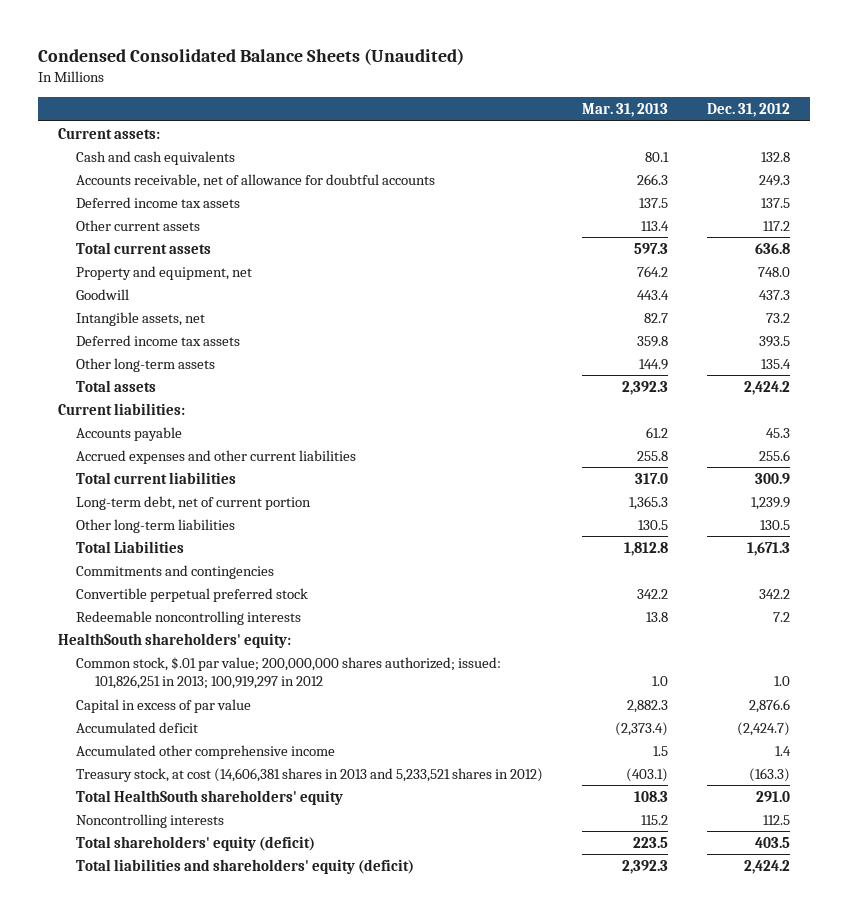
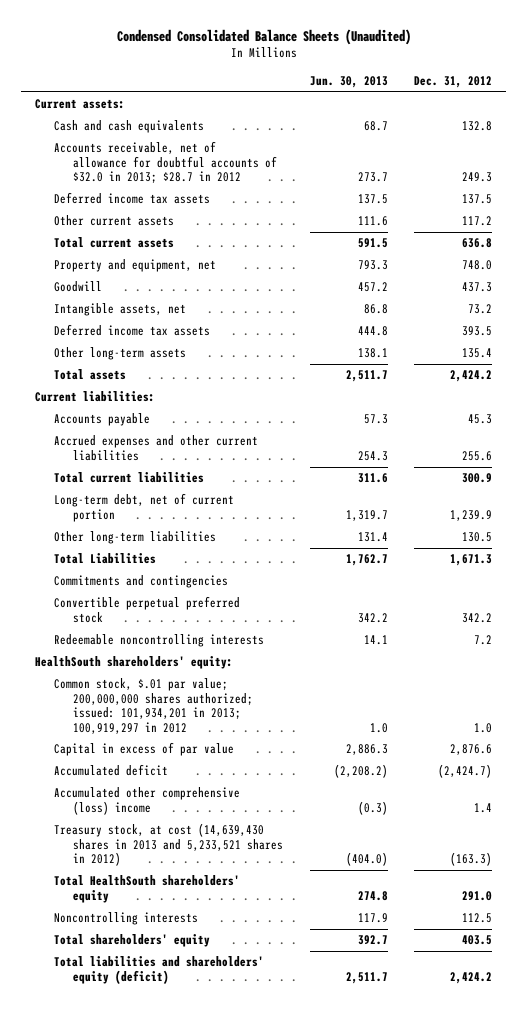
- | Mar. 31, 2013 | Dec. 31, 2012
+ | Jun. 30, 2013 | Dec. 31, 2012
- Accounts receivable, net of allowance for doubtful accounts | 266.3 | 249.3
+ Accounts receivable, net of allowance for doubtful accounts of $32.0 in 2013; $28.7 in 2012 | 273.7 | 249.3
- Common stock, $.01 par value; 200,000,000 shares authorized; issued: 101,826,251 in 2013; 100,919,297 in 2012 | 1.0 | 1.0
+ Common stock, $.01 par value; 200,000,000 shares authorized; issued: 101,934,201 in 2013; 100,919,297 in 2012 | 1.0 | 1.0
- Accumulated other comprehensive income | 1.5 | 1.4
- Treasury stock, at cost (14,606,381 shares in 2013 and 5,233,521 shares in 2012) | (403.1) | (163.3)
+ Accumulated other comprehensive (loss) income | (0.3) | 1.4
+ Treasury stock, at cost (14,639,430 shares in 2013 and 5,233,521 shares in 2012) | (404.0) | (163.3)
- Total shareholders' equity (deficit) | 223.5 | 403.5
+ Total shareholders' equity | 392.7 | 403.5

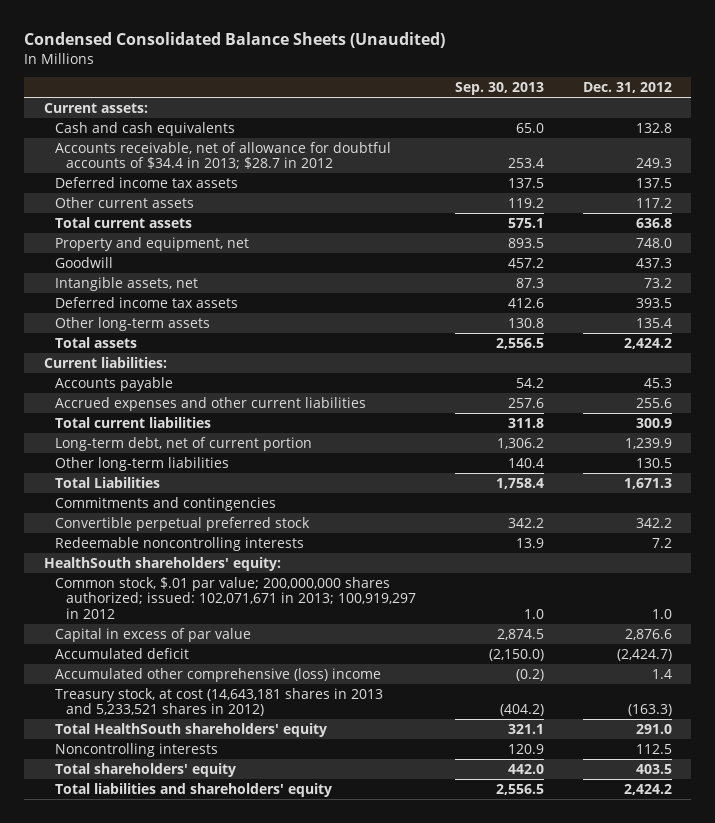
- | Jun. 30, 2013 | Dec. 31, 2012
+ | Sep. 30, 2013 | Dec. 31, 2012
- Accounts receivable, net of allowance for doubtful accounts of $32.0 in 2013; $28.7 in 2012 | 273.7 | 249.3
+ Accounts receivable, net of allowance for doubtful accounts of $34.4 in 2013; $28.7 in 2012 | 253.4 | 249.3
- Common stock, $.01 par value; 200,000,000 shares authorized; issued: 101,934,201 in 2013; 100,919,297 in 2012 | 1.0 | 1.0
+ Common stock, $.01 par value; 200,000,000 shares authorized; issued: 102,071,671 in 2013; 100,919,297 in 2012 | 1.0 | 1.0
- Treasury stock, at cost (14,639,430 shares in 2013 and 5,233,521 shares in 2012) | (404.0) | (163.3)
+ Treasury stock, at cost (14,643,181 shares in 2013 and 5,233,521 shares in 2012) | (404.2) | (163.3)
- Total liabilities and shareholders' equity (deficit) | 2,511.7 | 2,424.2
+ Total liabilities and shareholders' equity | 2,556.5 | 2,424.2

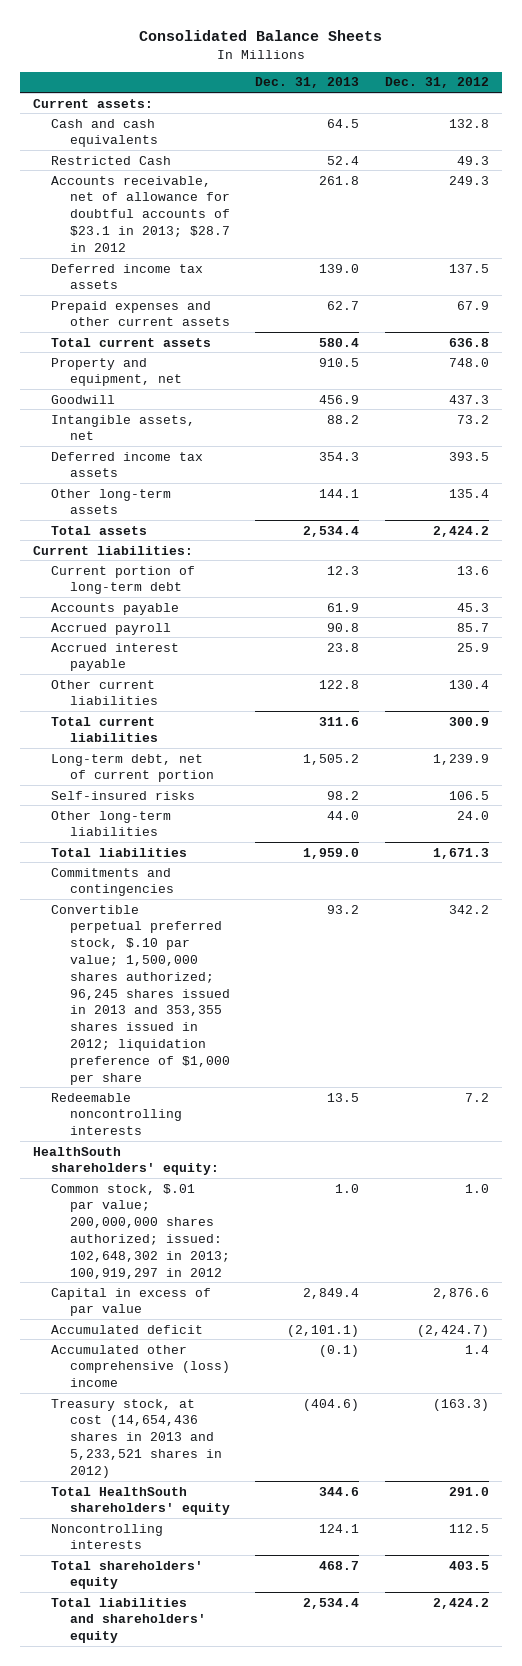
- Condensed Consolidated Balance Sheets (Unaudited)
+ Consolidated Balance Sheets
- | Sep. 30, 2013 | Dec. 31, 2012
+ | Dec. 31, 2013 | Dec. 31, 2012
- Accounts receivable, net of allowance for doubtful accounts of $34.4 in 2013; $28.7 in 2012 | 253.4 | 249.3
+ Restricted Cash | 52.4 | 49.3
+ Accounts receivable, net of allowance for doubtful accounts of $23.1 in 2013; $28.7 in 2012 | 261.8 | 249.3
- Other current assets | 119.2 | 117.2
+ Prepaid expenses and other current assets | 62.7 | 67.9
+ Current portion of long-term debt | 12.3 | 13.6
- Accrued expenses and other current liabilities | 257.6 | 255.6
+ Accrued payroll | 90.8 | 85.7
+ Accrued interest payable | 23.8 | 25.9
+ Other current liabilities | 122.8 | 130.4
- Other long-term liabilities | 140.4 | 130.5
- Total Liabilities | 1,758.4 | 1,671.3
+ Self-insured risks | 98.2 | 106.5
+ Other long-term liabilities | 44.0 | 24.0
+ Total liabilities | 1,959.0 | 1,671.3
- Convertible perpetual preferred stock | 342.2 | 342.2
+ Convertible perpetual preferred stock, $.10 par value; 1,500,000 shares authorized; 96,245 shares issued in 2013 and 353,355 shares issued in 2012; liquidation preference of $1,000 per share | 93.2 | 342.2
- Common stock, $.01 par value; 200,000,000 shares authorized; issued: 102,071,671 in 2013; 100,919,297 in 2012 | 1.0 | 1.0
+ Common stock, $.01 par value; 200,000,000 shares authorized; issued: 102,648,302 in 2013; 100,919,297 in 2012 | 1.0 | 1.0
- Treasury stock, at cost (14,643,181 shares in 2013 and 5,233,521 shares in 2012) | (404.2) | (163.3)
+ Treasury stock, at cost (14,654,436 shares in 2013 and 5,233,521 shares in 2012) | (404.6) | (163.3)

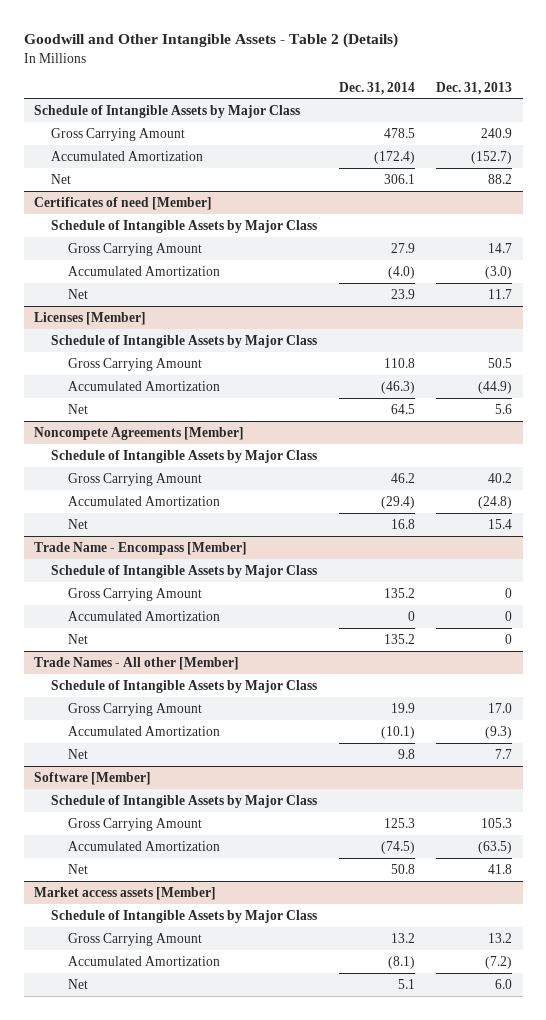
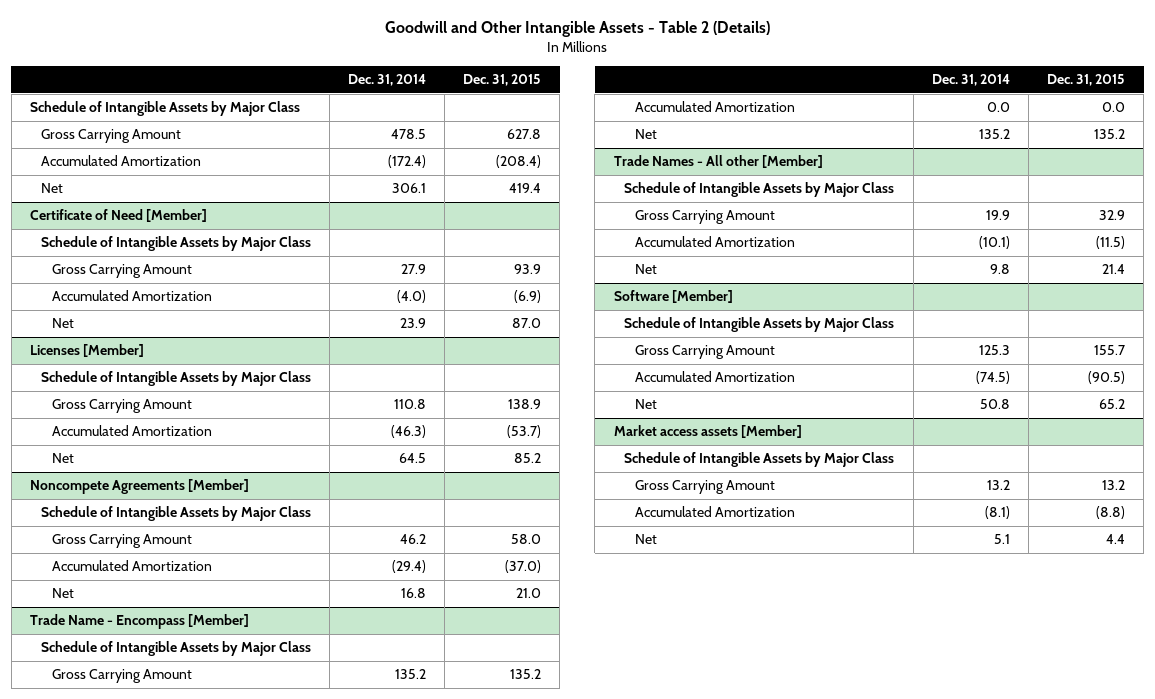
- | Dec. 31, 2014 | Dec. 31, 2013
+ | Dec. 31, 2014 | Dec. 31, 2015
- Certificates of need [Member]
+ Certificate of Need [Member]
@ Trade Name - Encompass [Member]
- Accumulated Amortization | 0 | 0
+ Accumulated Amortization | 0.0 | 0.0

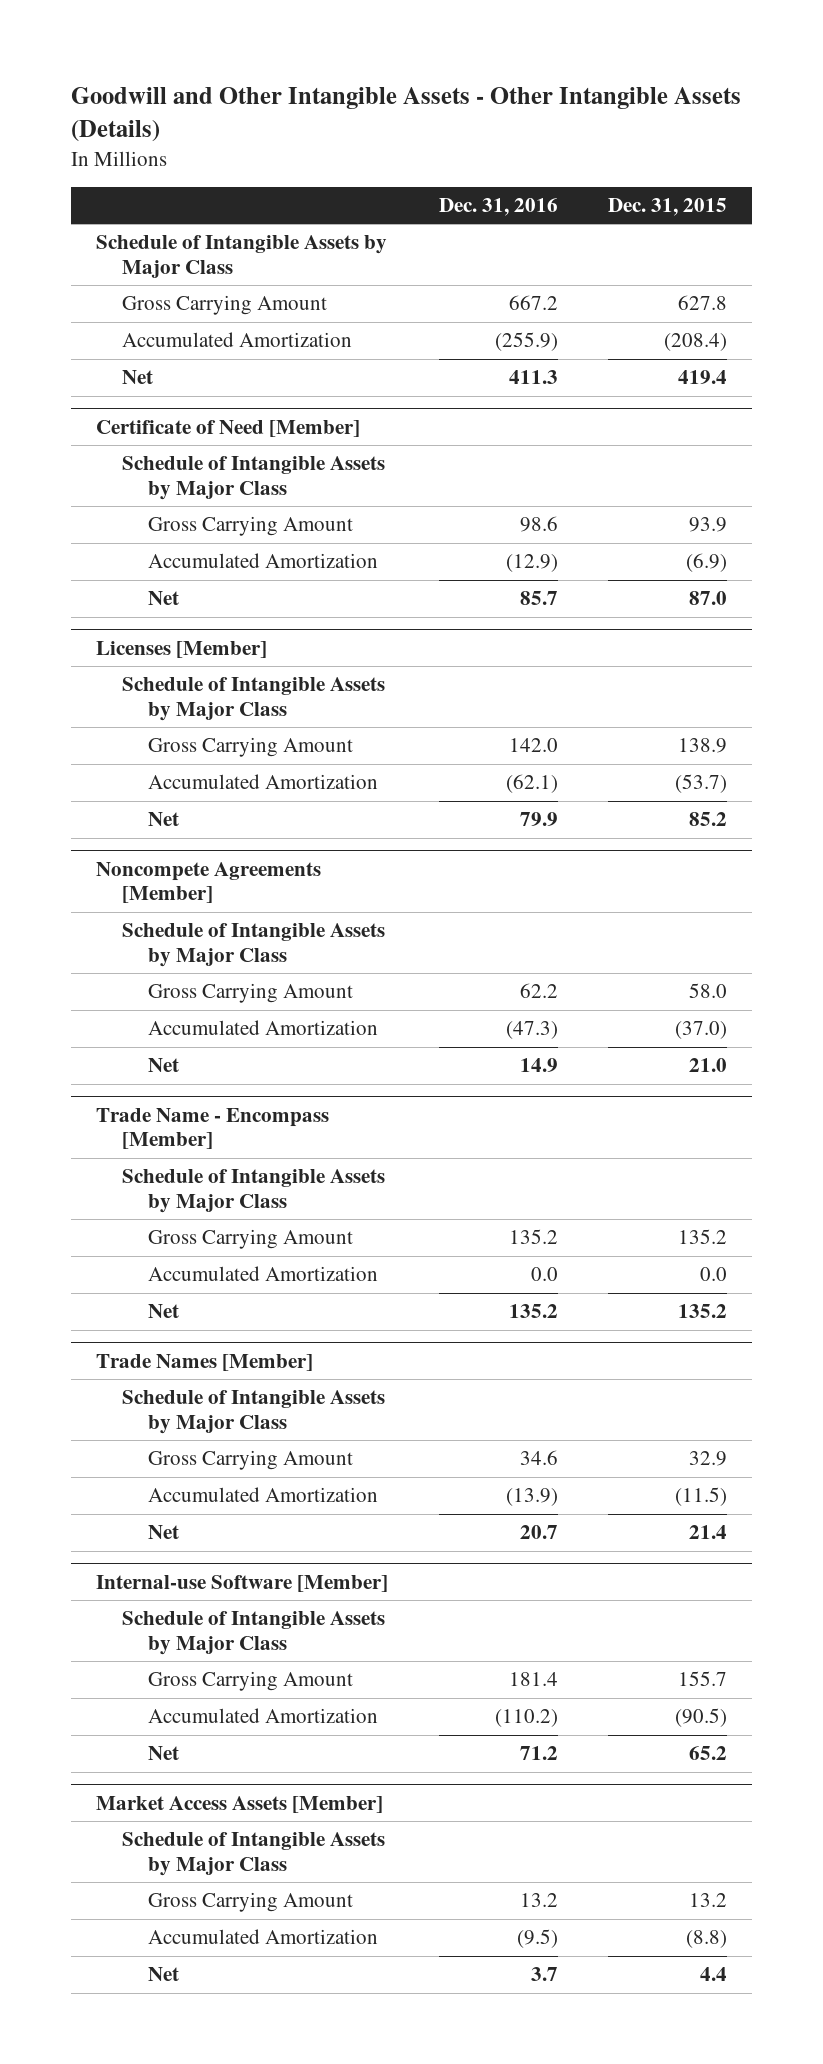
- Goodwill and Other Intangible Assets - Table 2 (Details)
+ Goodwill and Other Intangible Assets - Other Intangible Assets (Details)
- | Dec. 31, 2014 | Dec. 31, 2015
+ | Dec. 31, 2016 | Dec. 31, 2015
- Trade Names - All other [Member]
+ Trade Names [Member]
- Software [Member]
+ Internal-use Software [Member]
- Market access assets [Member]
+ Market Access Assets [Member]

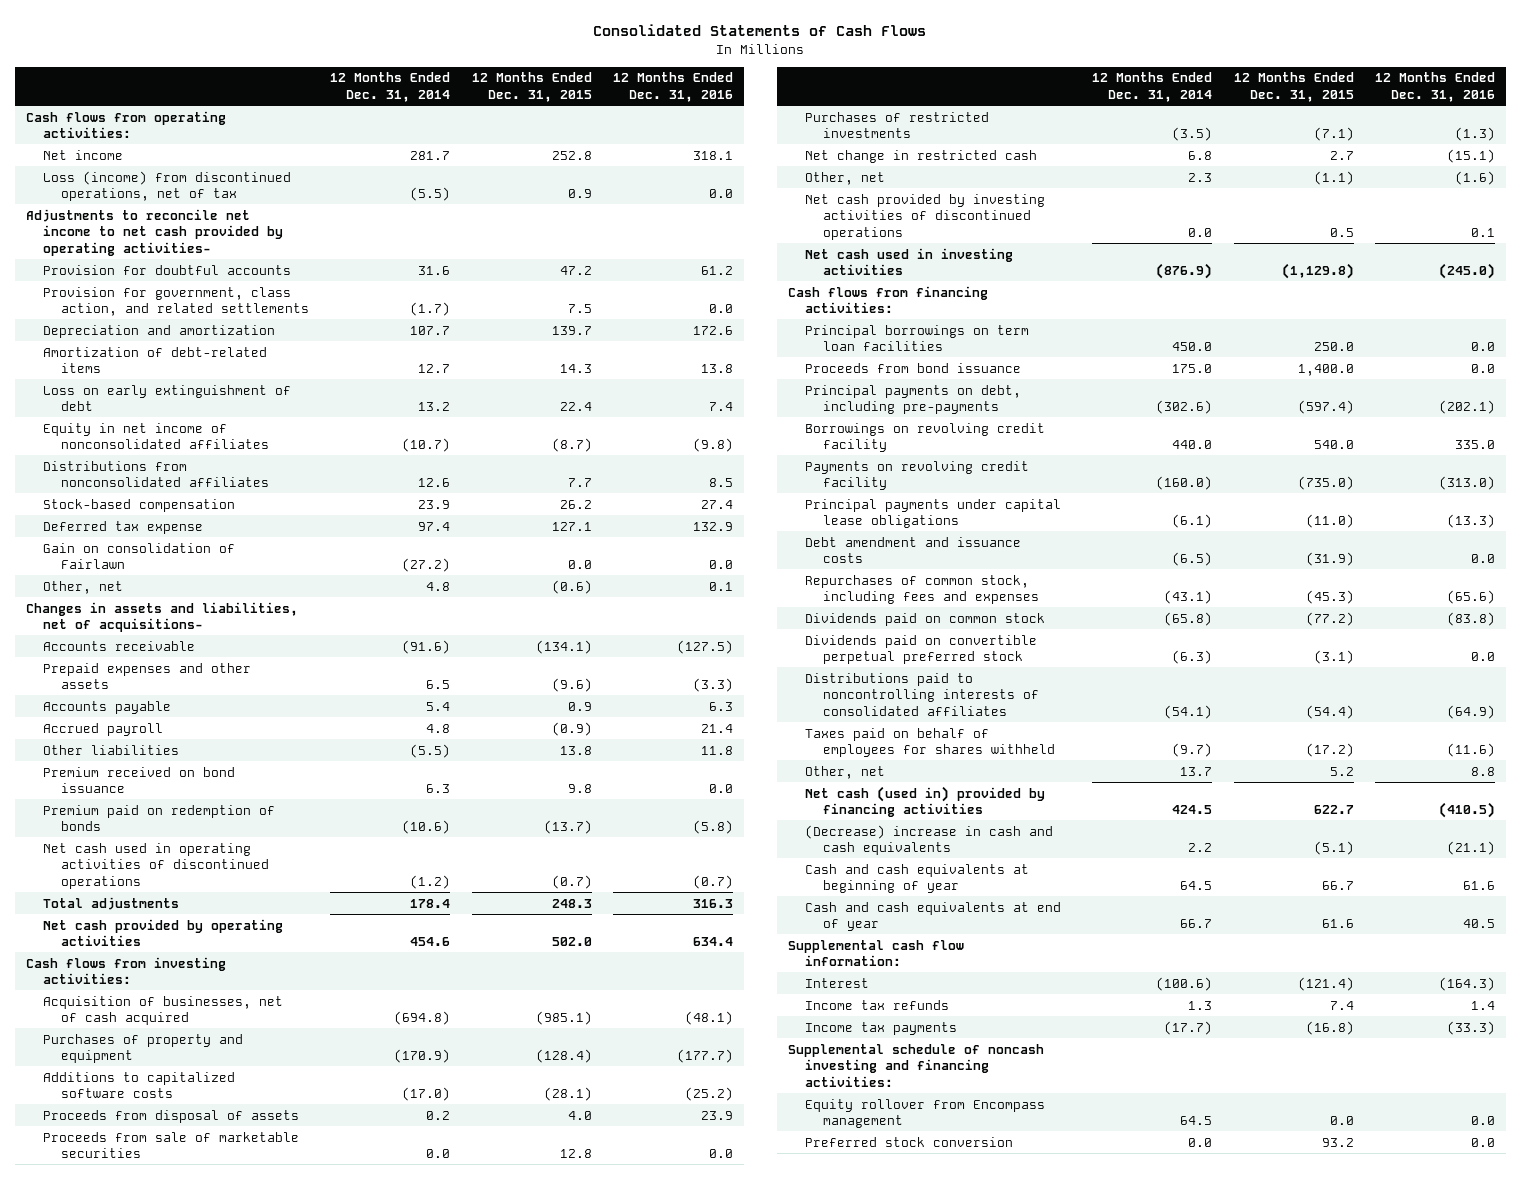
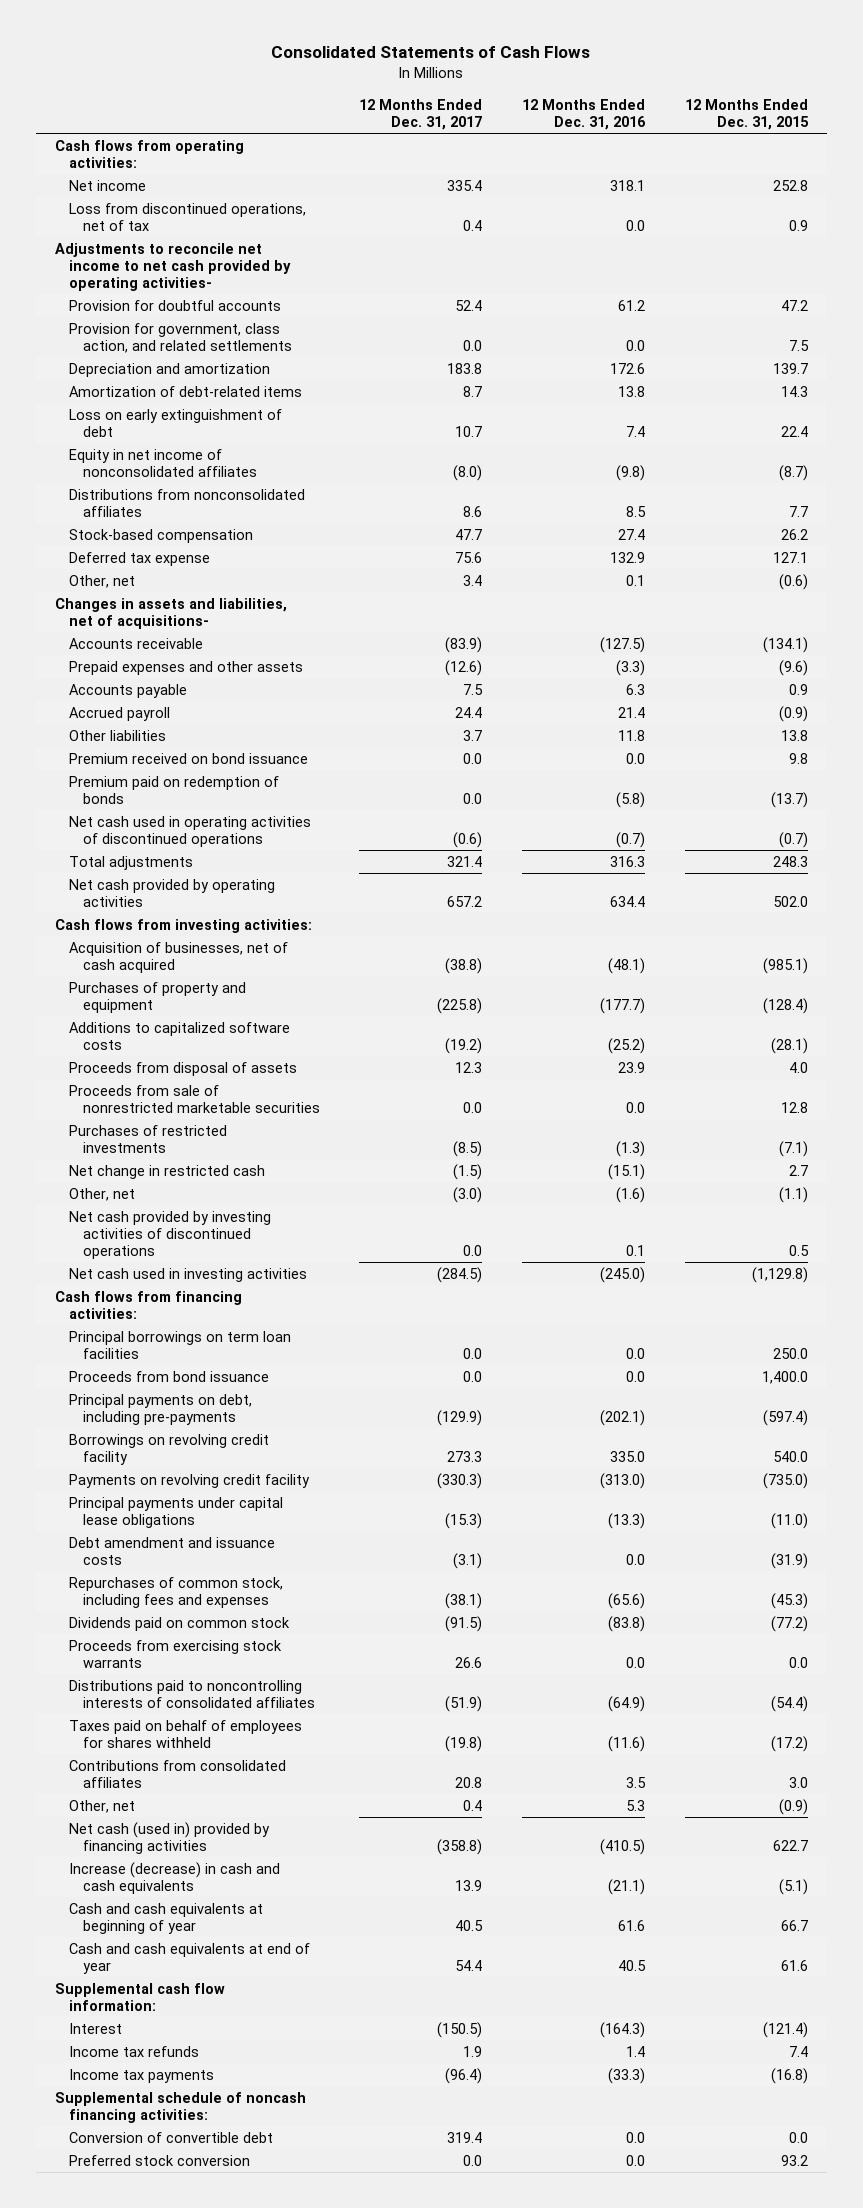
- | 12 Months Ended Dec. 31, 2014 | 12 Months Ended Dec. 31, 2015 | 12 Months Ended Dec. 31, 2016
+ | 12 Months Ended Dec. 31, 2017 | 12 Months Ended Dec. 31, 2016 | 12 Months Ended Dec. 31, 2015
- Loss (income) from discontinued operations, net of tax | (5.5) | 0.9 | 0.0
+ Loss from discontinued operations, net of tax | 0.4 | 0.0 | 0.9
- Gain on consolidation of Fairlawn | (27.2) | 0.0 | 0.0
- Proceeds from sale of marketable securities | 0.0 | 12.8 | 0.0
+ Proceeds from sale of nonrestricted marketable securities | 0.0 | 0.0 | 12.8
- Dividends paid on convertible perpetual preferred stock | (6.3) | (3.1) | 0.0
+ Proceeds from exercising stock warrants | 26.6 | 0.0 | 0.0
- Other, net | 13.7 | 5.2 | 8.8
+ Contributions from consolidated affiliates | 20.8 | 3.5 | 3.0
+ Other, net | 0.4 | 5.3 | (0.9)
- (Decrease) increase in cash and cash equivalents | 2.2 | (5.1) | (21.1)
+ Increase (decrease) in cash and cash equivalents | 13.9 | (21.1) | (5.1)
- Supplemental schedule of noncash investing and financing activities:
- Equity rollover from Encompass management | 64.5 | 0.0 | 0.0
+ Supplemental schedule of noncash financing activities:
+ Conversion of convertible debt | 319.4 | 0.0 | 0.0

